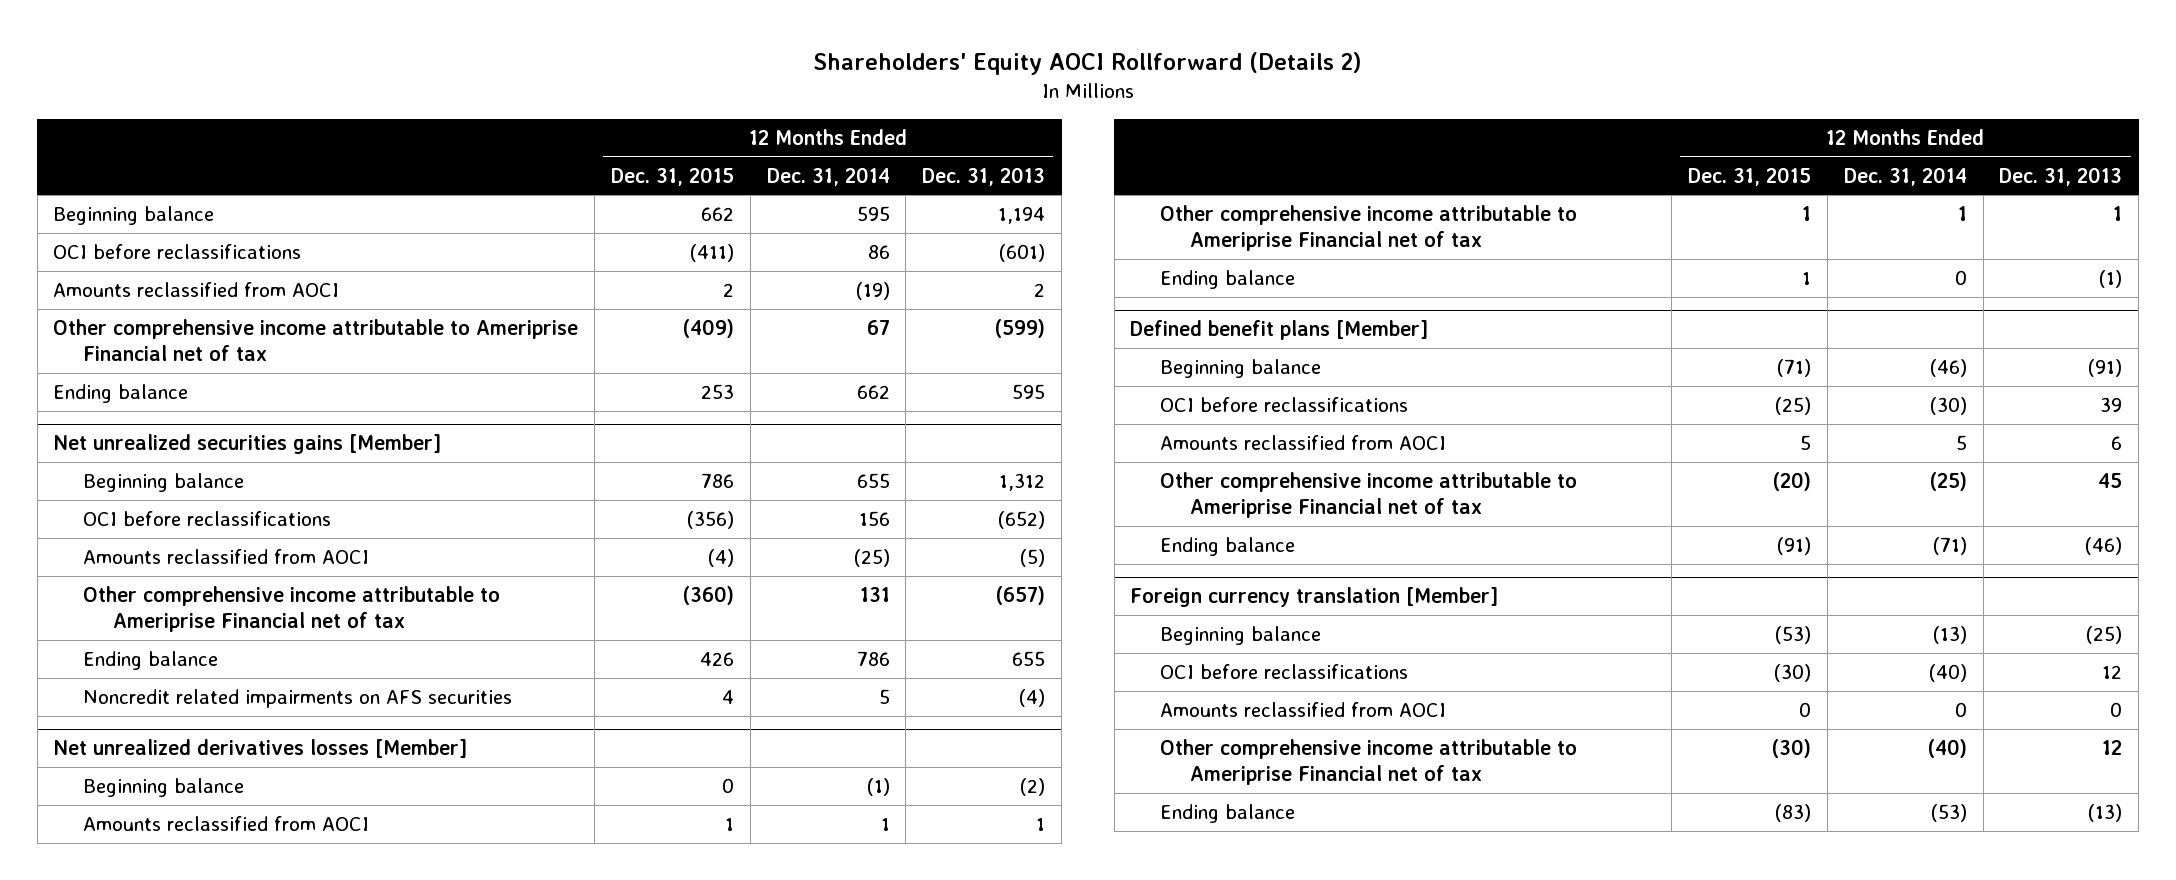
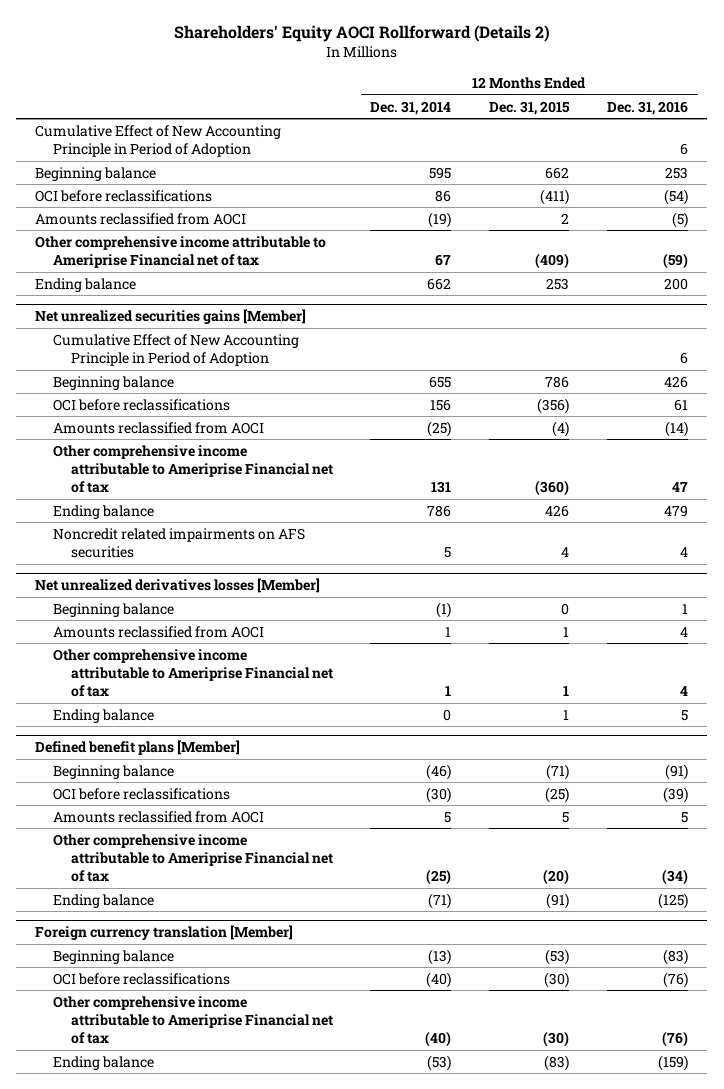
- | 12 Months Ended Dec. 31, 2015 | 12 Months Ended Dec. 31, 2014 | 12 Months Ended Dec. 31, 2013
+ | 12 Months Ended Dec. 31, 2014 | 12 Months Ended Dec. 31, 2015 | 12 Months Ended Dec. 31, 2016
+ Cumulative Effect of New Accounting Principle in Period of Adoption | | | 6
@ Net unrealized securities gains [Member]
+ Cumulative Effect of New Accounting Principle in Period of Adoption | | | 6
@ Foreign currency translation [Member]
- Amounts reclassified from AOCI | 0 | 0 | 0

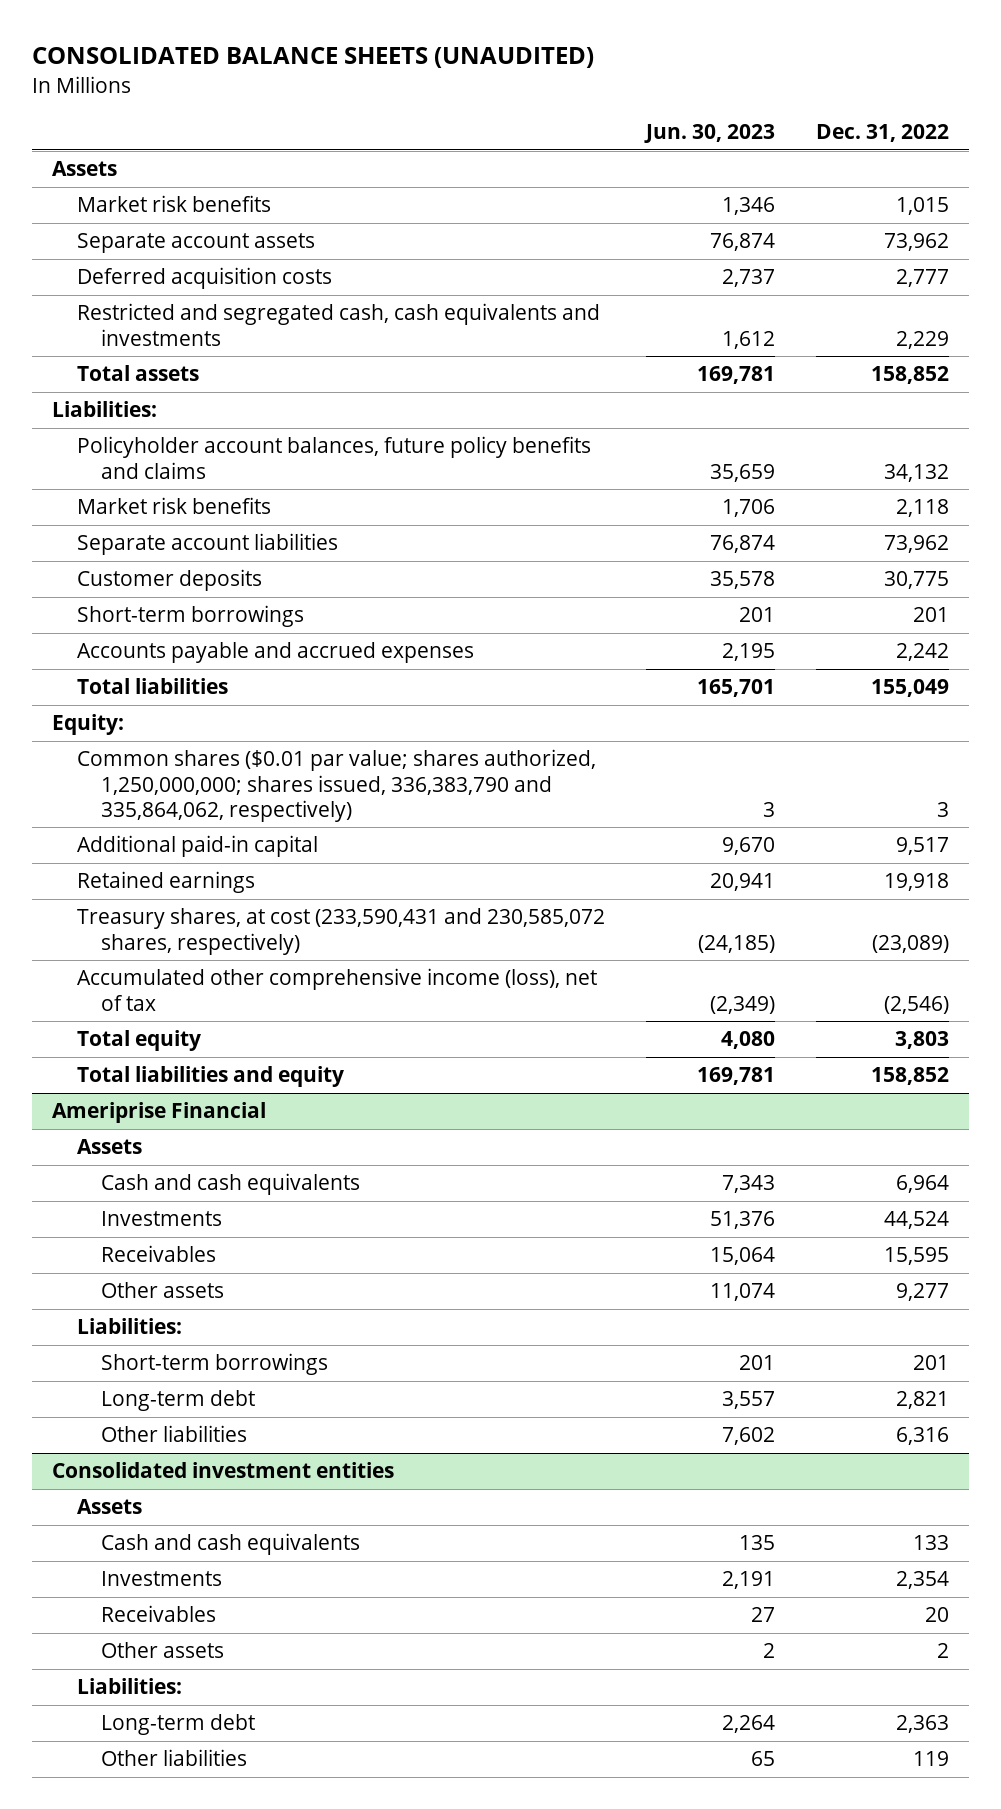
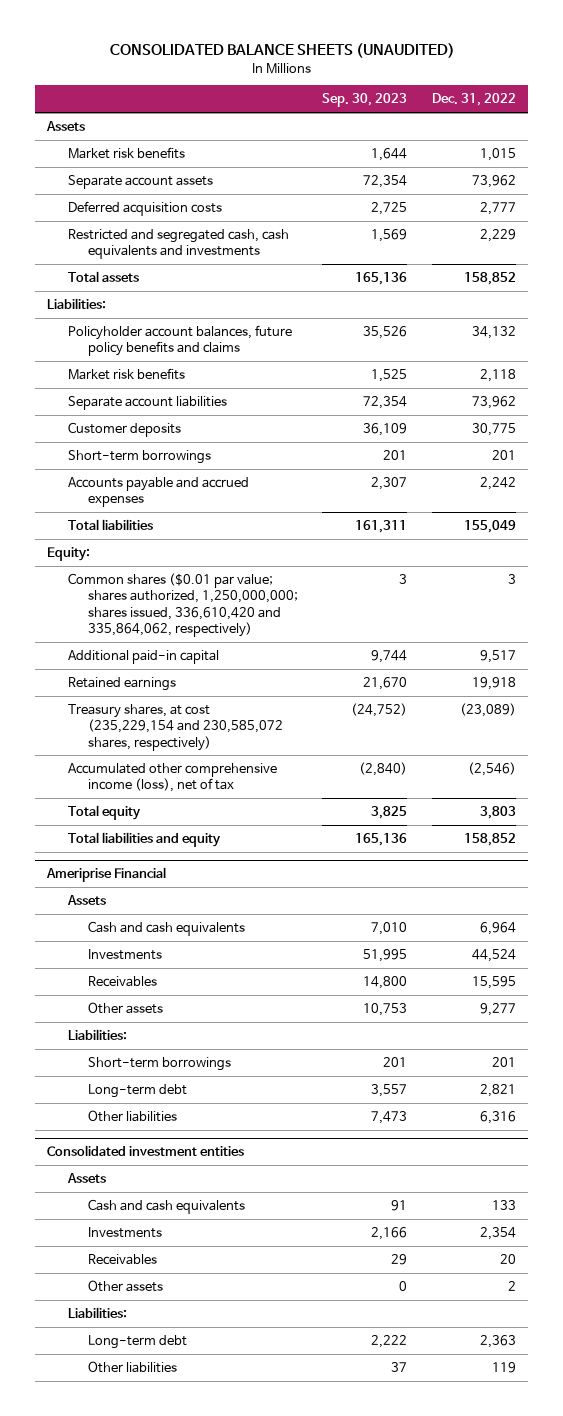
- | Jun. 30, 2023 | Dec. 31, 2022
+ | Sep. 30, 2023 | Dec. 31, 2022
- Common shares ($0.01 par value; shares authorized, 1,250,000,000; shares issued, 336,383,790 and 335,864,062, respectively) | 3 | 3
+ Common shares ($0.01 par value; shares authorized, 1,250,000,000; shares issued, 336,610,420 and 335,864,062, respectively) | 3 | 3
- Treasury shares, at cost (233,590,431 and 230,585,072 shares, respectively) | (24,185) | (23,089)
+ Treasury shares, at cost (235,229,154 and 230,585,072 shares, respectively) | (24,752) | (23,089)

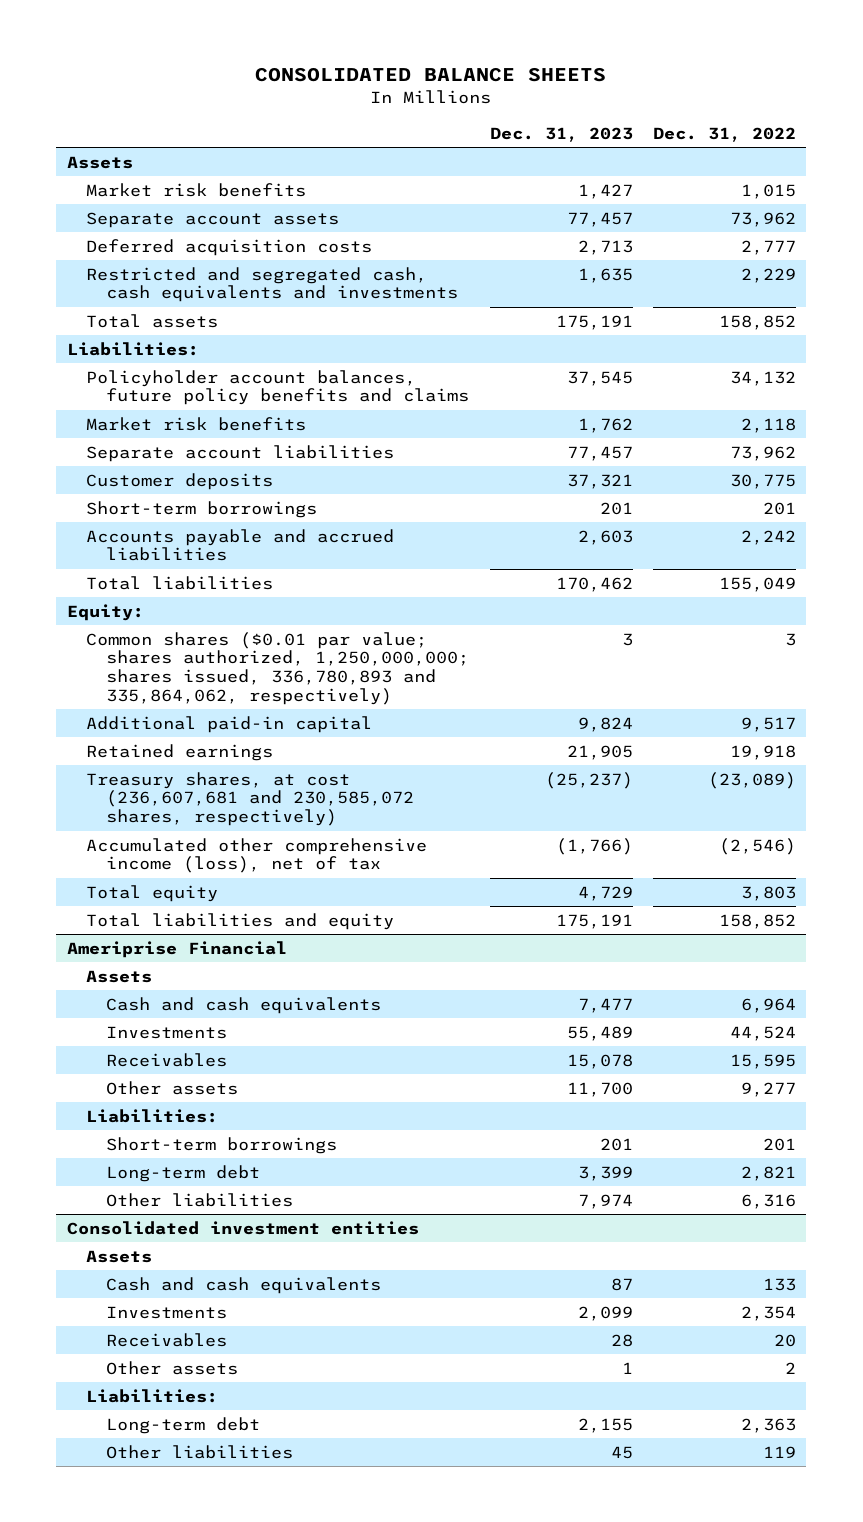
- CONSOLIDATED BALANCE SHEETS (UNAUDITED)
+ CONSOLIDATED BALANCE SHEETS
- | Sep. 30, 2023 | Dec. 31, 2022
+ | Dec. 31, 2023 | Dec. 31, 2022
- Accounts payable and accrued expenses | 2,307 | 2,242
+ Accounts payable and accrued liabilities | 2,603 | 2,242
- Common shares ($0.01 par value; shares authorized, 1,250,000,000; shares issued, 336,610,420 and 335,864,062, respectively) | 3 | 3
+ Common shares ($0.01 par value; shares authorized, 1,250,000,000; shares issued, 336,780,893 and 335,864,062, respectively) | 3 | 3
- Treasury shares, at cost (235,229,154 and 230,585,072 shares, respectively) | (24,752) | (23,089)
+ Treasury shares, at cost (236,607,681 and 230,585,072 shares, respectively) | (25,237) | (23,089)

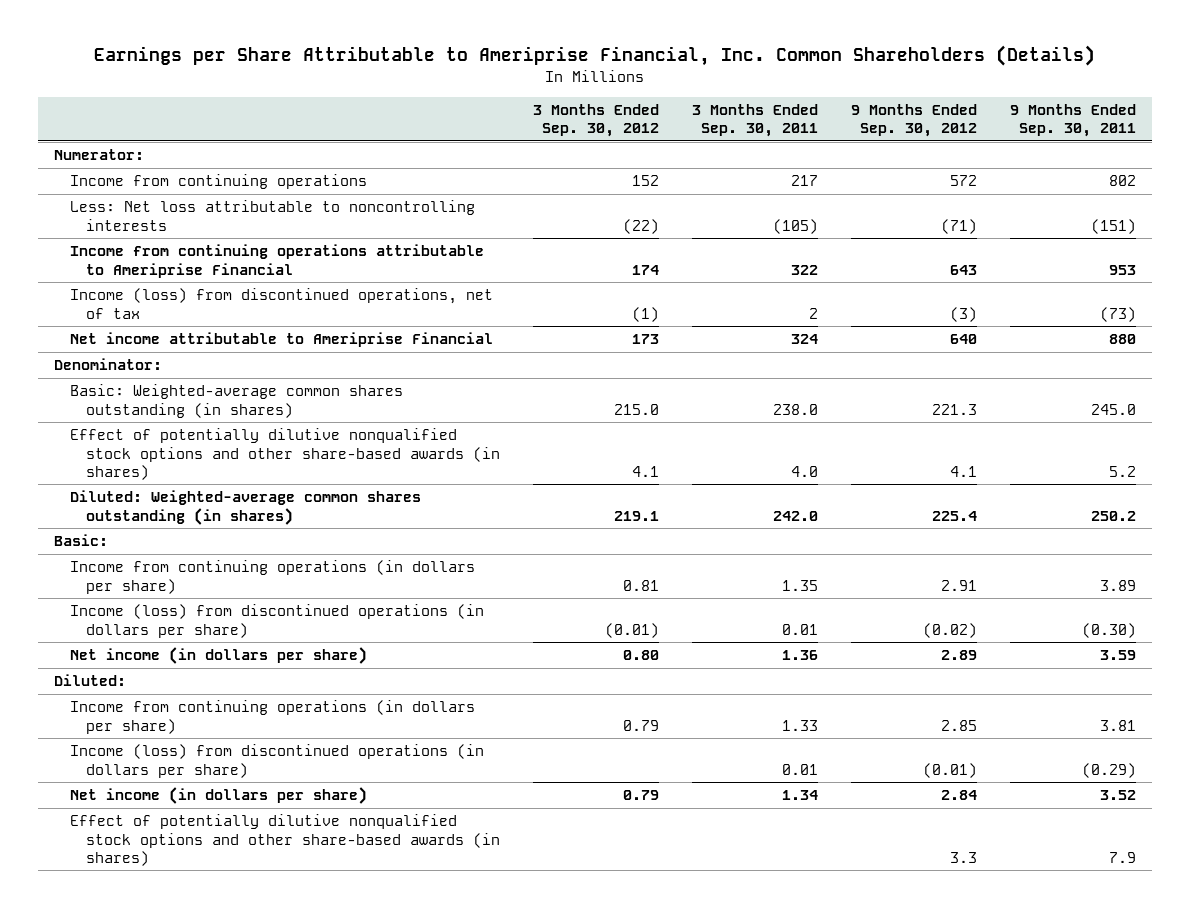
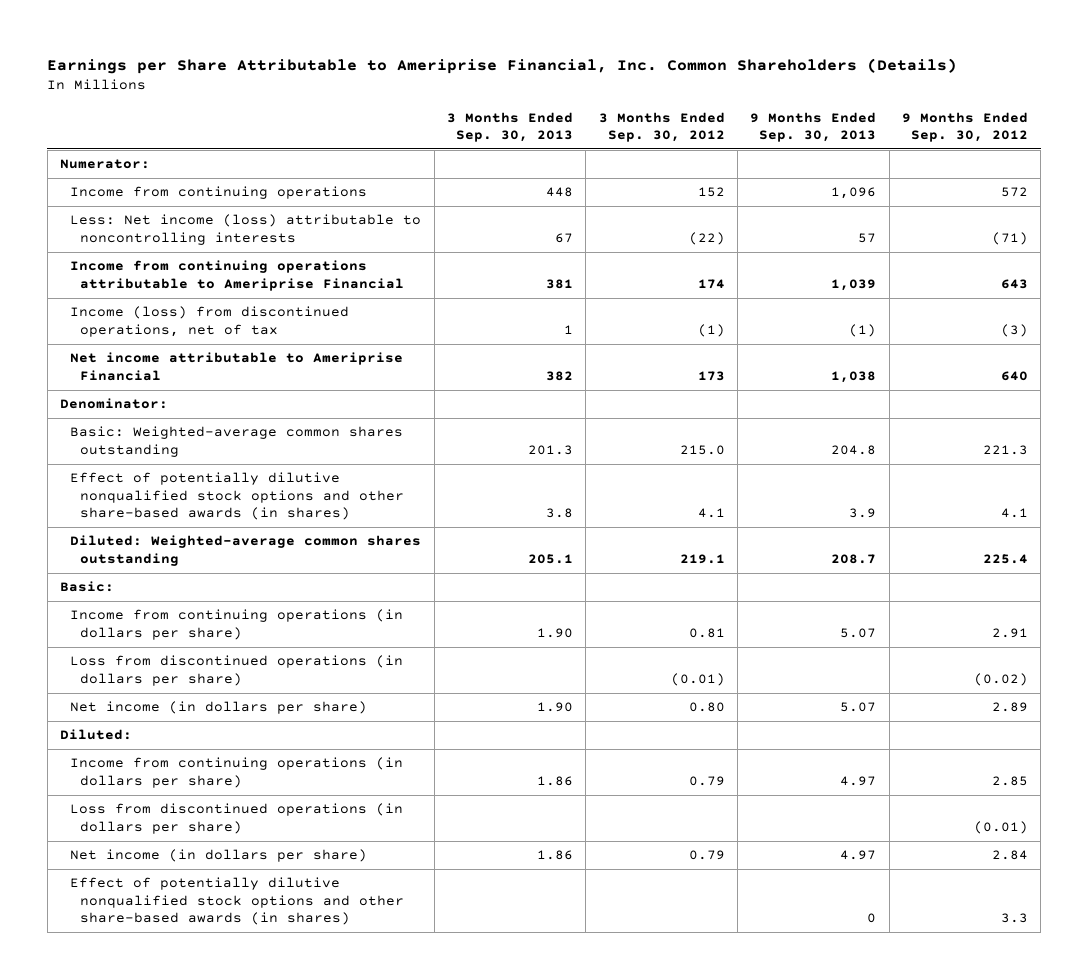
- | 3 Months Ended Sep. 30, 2012 | 3 Months Ended Sep. 30, 2011 | 9 Months Ended Sep. 30, 2012 | 9 Months Ended Sep. 30, 2011
+ | 3 Months Ended Sep. 30, 2013 | 3 Months Ended Sep. 30, 2012 | 9 Months Ended Sep. 30, 2013 | 9 Months Ended Sep. 30, 2012
- Less: Net loss attributable to noncontrolling interests | (22) | (105) | (71) | (151)
+ Less: Net income (loss) attributable to noncontrolling interests | 67 | (22) | 57 | (71)
- Basic: Weighted-average common shares outstanding (in shares) | 215.0 | 238.0 | 221.3 | 245.0
+ Basic: Weighted-average common shares outstanding | 201.3 | 215.0 | 204.8 | 221.3
- Diluted: Weighted-average common shares outstanding (in shares) | 219.1 | 242.0 | 225.4 | 250.2
+ Diluted: Weighted-average common shares outstanding | 205.1 | 219.1 | 208.7 | 225.4
- Income (loss) from discontinued operations (in dollars per share) | (0.01) | 0.01 | (0.02) | (0.30)
+ Loss from discontinued operations (in dollars per share) | | (0.01) | | (0.02)
- Income (loss) from discontinued operations (in dollars per share) | | 0.01 | (0.01) | (0.29)
+ Loss from discontinued operations (in dollars per share) | | | | (0.01)

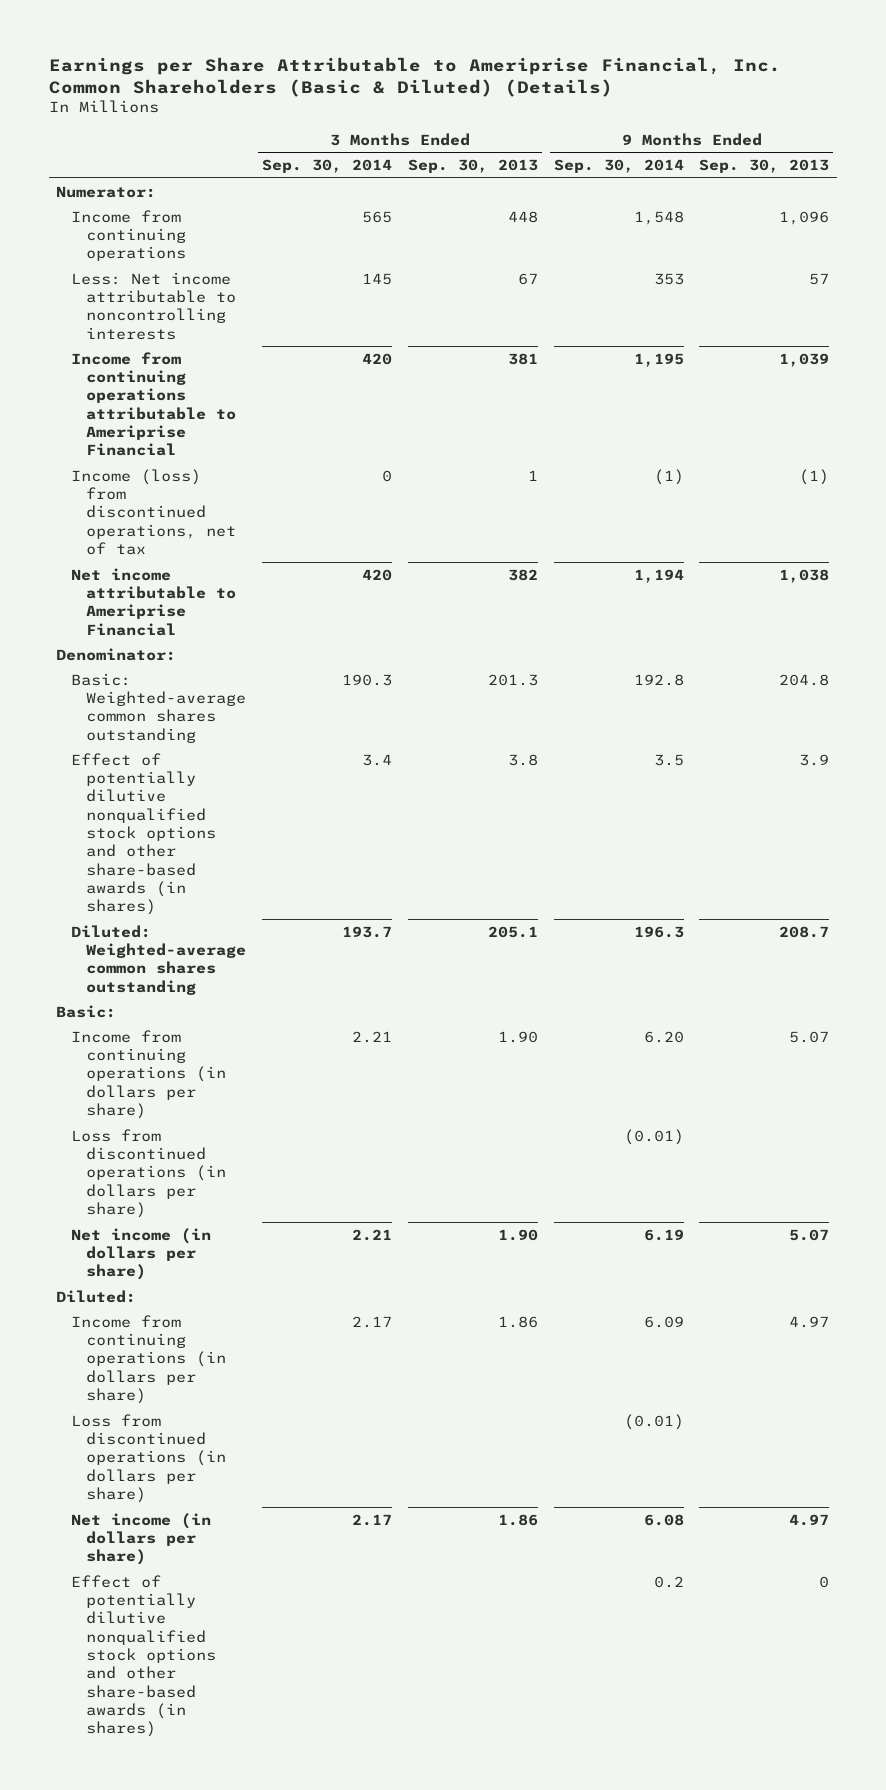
- Earnings per Share Attributable to Ameriprise Financial, Inc. Common Shareholders (Details)
+ Earnings per Share Attributable to Ameriprise Financial, Inc. Common Shareholders (Basic & Diluted) (Details)
- | 3 Months Ended Sep. 30, 2013 | 3 Months Ended Sep. 30, 2012 | 9 Months Ended Sep. 30, 2013 | 9 Months Ended Sep. 30, 2012
+ | 3 Months Ended Sep. 30, 2014 | 3 Months Ended Sep. 30, 2013 | 9 Months Ended Sep. 30, 2014 | 9 Months Ended Sep. 30, 2013
- Less: Net income (loss) attributable to noncontrolling interests | 67 | (22) | 57 | (71)
+ Less: Net income attributable to noncontrolling interests | 145 | 67 | 353 | 57

